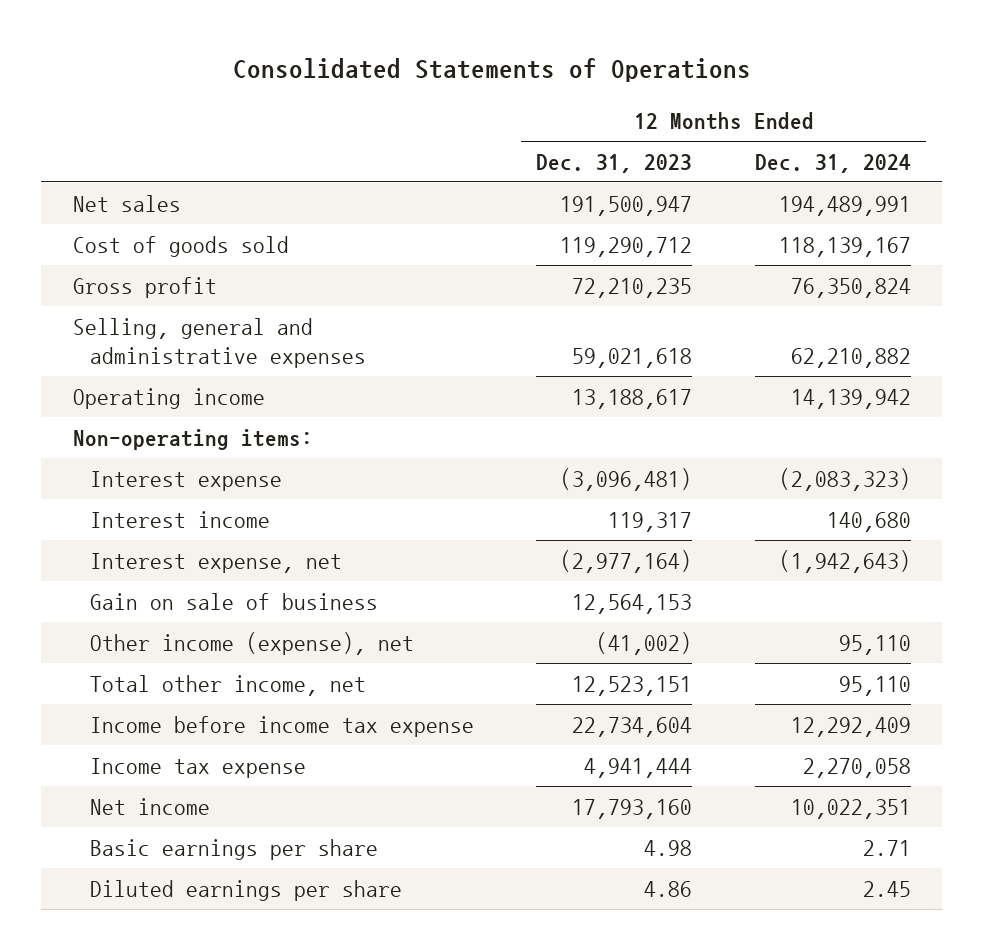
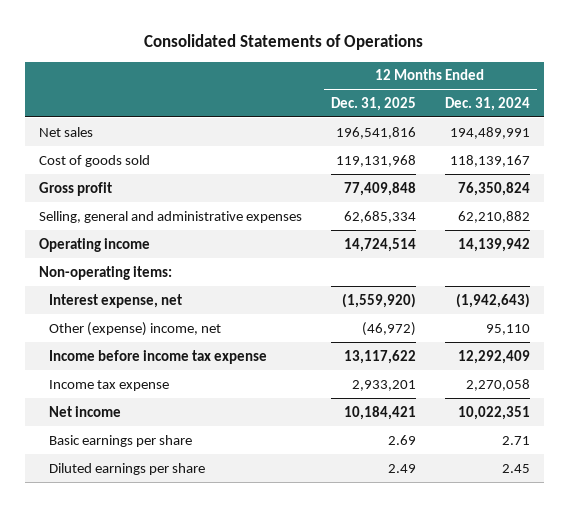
- | 12 Months Ended Dec. 31, 2023 | 12 Months Ended Dec. 31, 2024
+ | 12 Months Ended Dec. 31, 2025 | 12 Months Ended Dec. 31, 2024
- Interest expense | (3,096,481) | (2,083,323)
- Interest income | 119,317 | 140,680
- Gain on sale of business | 12,564,153 |
- Other income (expense), net | (41,002) | 95,110
- Total other income, net | 12,523,151 | 95,110
+ Other (expense) income, net | (46,972) | 95,110

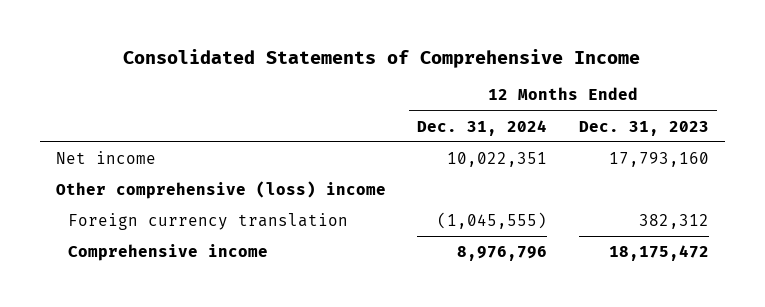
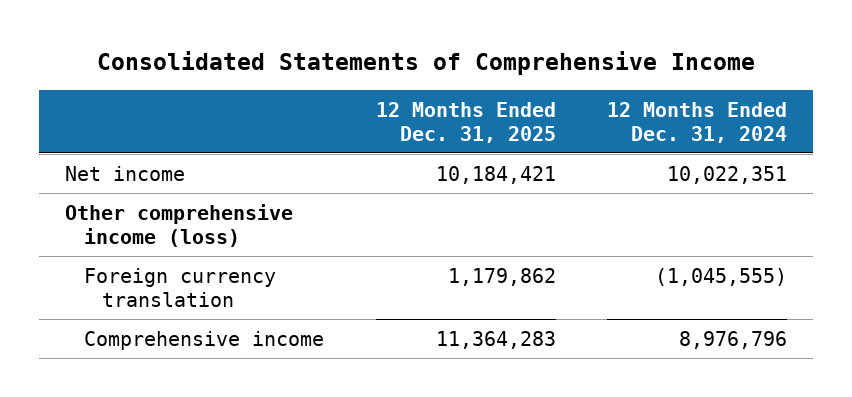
- | 12 Months Ended Dec. 31, 2024 | 12 Months Ended Dec. 31, 2023
+ | 12 Months Ended Dec. 31, 2025 | 12 Months Ended Dec. 31, 2024
- Other comprehensive (loss) income
+ Other comprehensive income (loss)

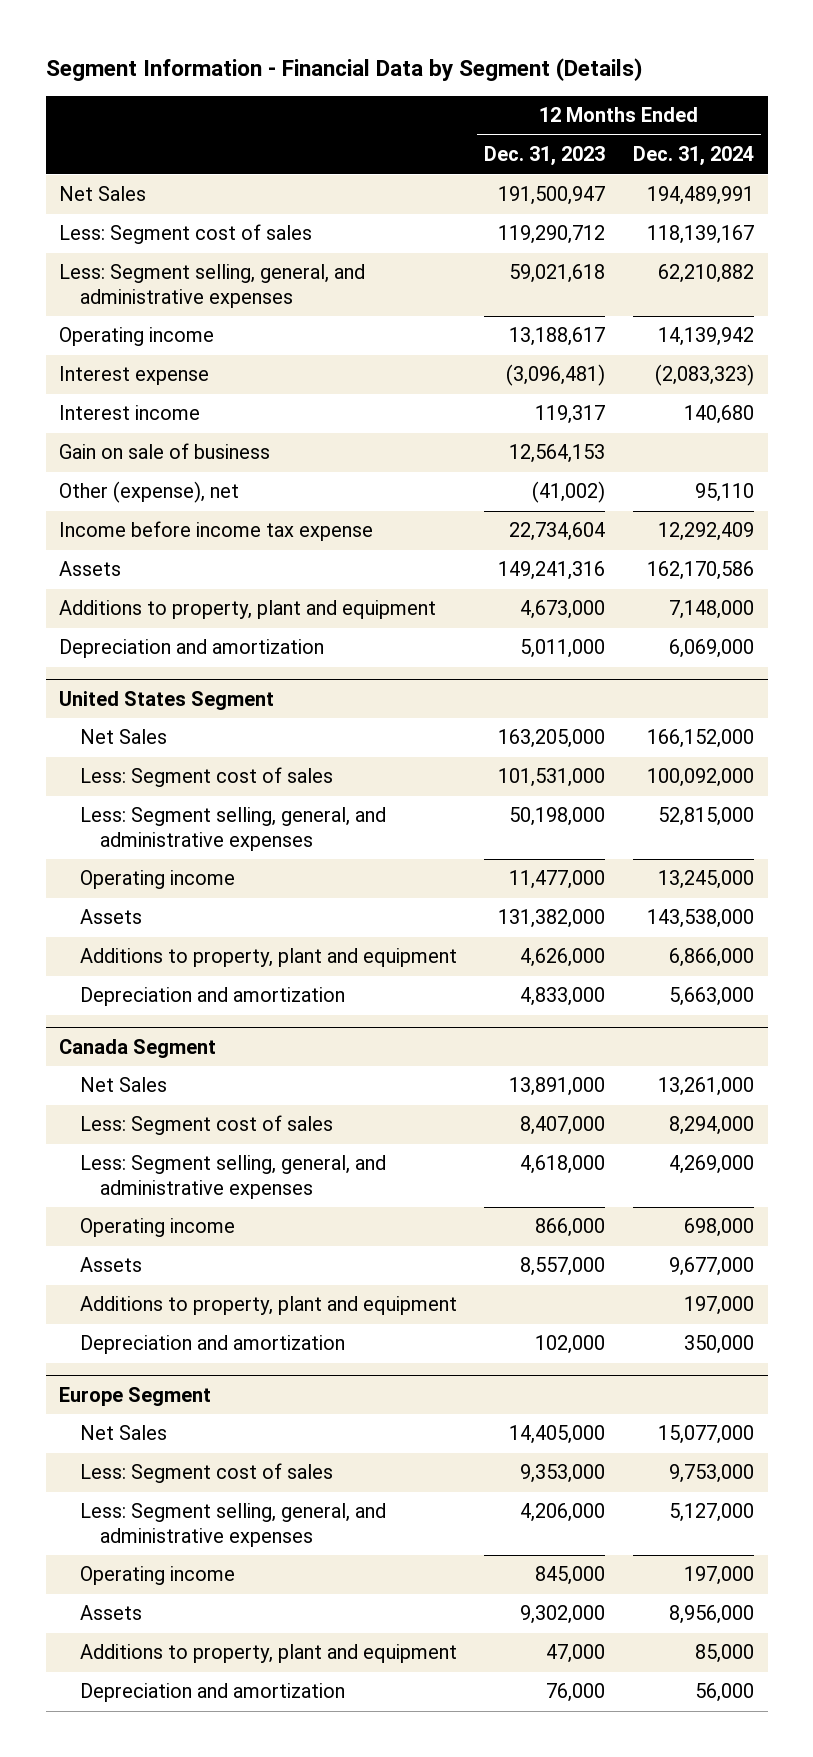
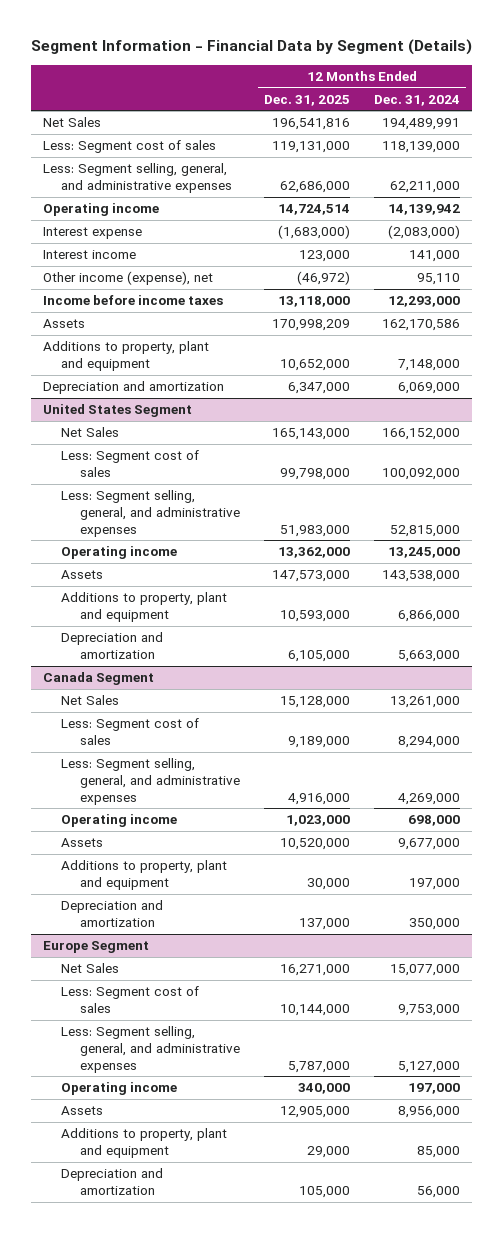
- | 12 Months Ended Dec. 31, 2023 | 12 Months Ended Dec. 31, 2024
+ | 12 Months Ended Dec. 31, 2025 | 12 Months Ended Dec. 31, 2024
- Less: Segment cost of sales | 119,290,712 | 118,139,167
- Less: Segment selling, general, and administrative expenses | 59,021,618 | 62,210,882
+ Less: Segment cost of sales | 119,131,000 | 118,139,000
+ Less: Segment selling, general, and administrative expenses | 62,686,000 | 62,211,000
- Interest expense | (3,096,481) | (2,083,323)
- Interest income | 119,317 | 140,680
- Gain on sale of business | 12,564,153 |
- Other (expense), net | (41,002) | 95,110
- Income before income tax expense | 22,734,604 | 12,292,409
+ Interest expense | (1,683,000) | (2,083,000)
+ Interest income | 123,000 | 141,000
+ Other income (expense), net | (46,972) | 95,110
+ Income before income taxes | 13,118,000 | 12,293,000

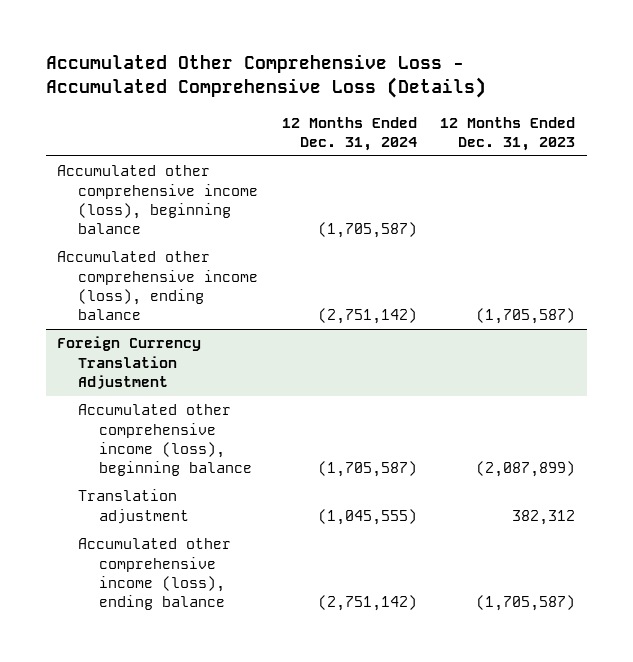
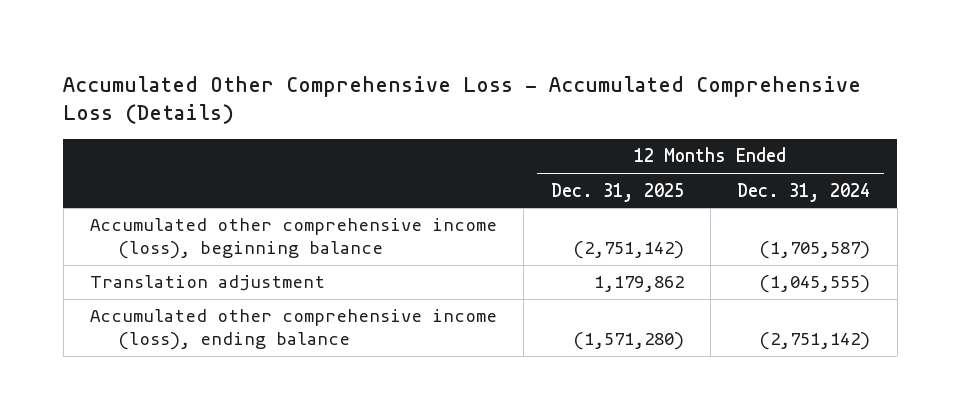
- | 12 Months Ended Dec. 31, 2024 | 12 Months Ended Dec. 31, 2023
+ | 12 Months Ended Dec. 31, 2025 | 12 Months Ended Dec. 31, 2024
- Accumulated other comprehensive income (loss), ending balance | (2,751,142) | (1,705,587)
- Foreign Currency Translation Adjustment
- Accumulated other comprehensive income (loss), beginning balance | (1,705,587) | (2,087,899)

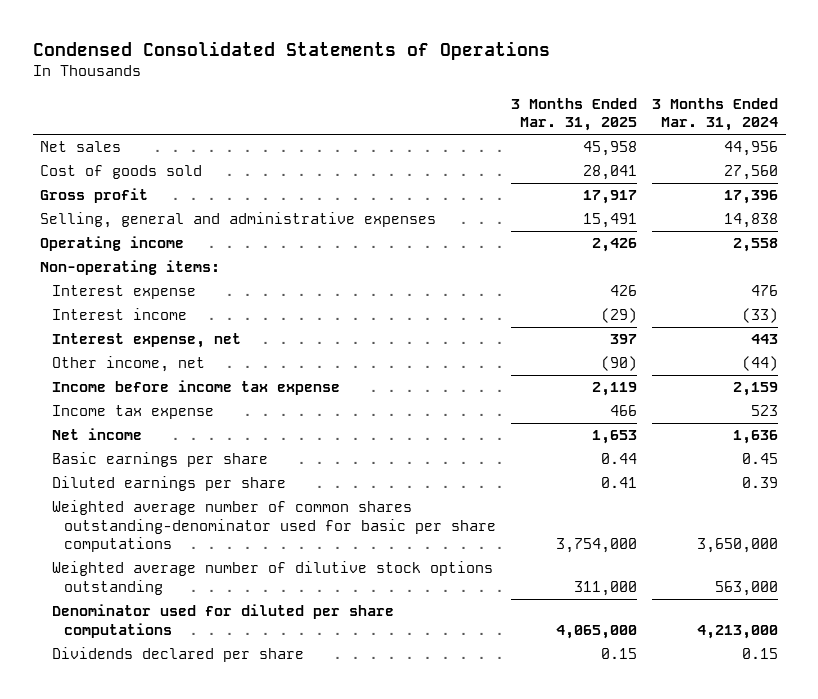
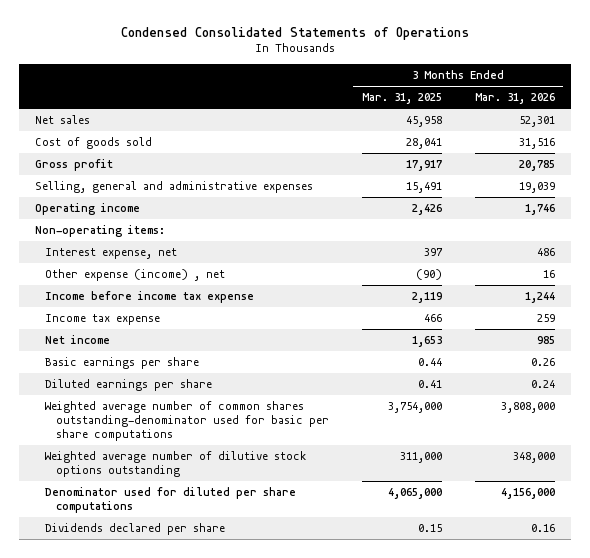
- | 3 Months Ended Mar. 31, 2025 | 3 Months Ended Mar. 31, 2024
+ | 3 Months Ended Mar. 31, 2025 | 3 Months Ended Mar. 31, 2026
- Interest expense | 426 | 476
- Interest income | (29) | (33)
- Other income, net | (90) | (44)
+ Other expense (income) , net | (90) | 16

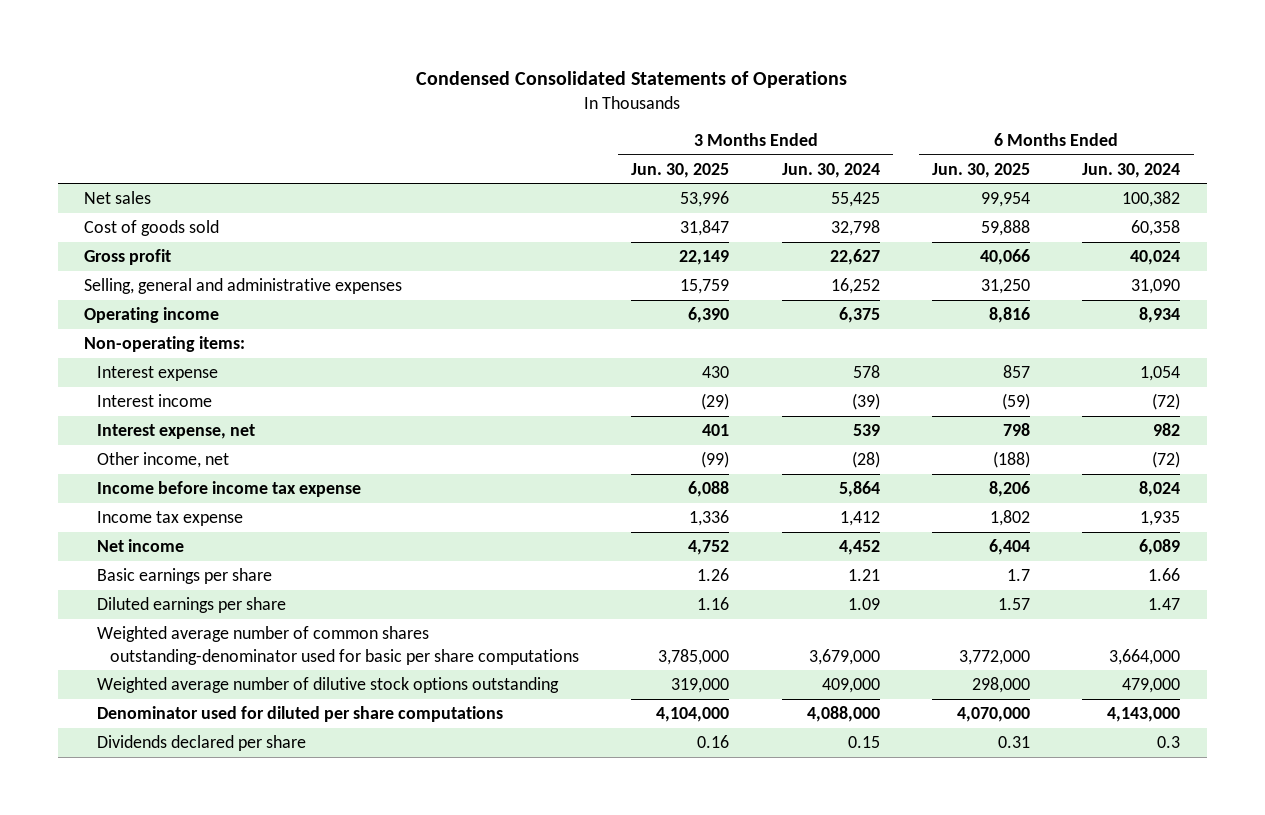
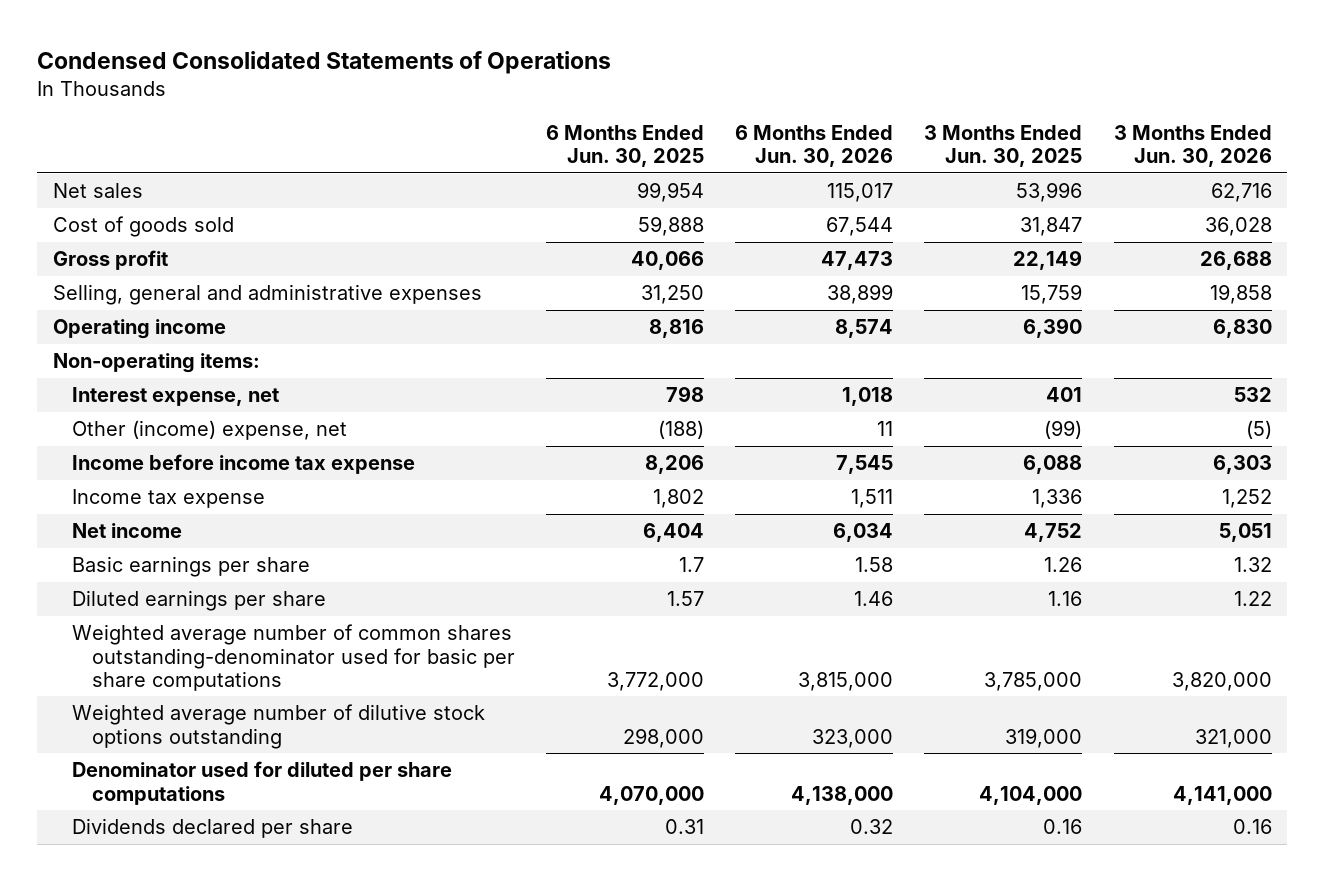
- | 3 Months Ended Jun. 30, 2025 | 3 Months Ended Jun. 30, 2024 | 6 Months Ended Jun. 30, 2025 | 6 Months Ended Jun. 30, 2024
+ | 6 Months Ended Jun. 30, 2025 | 6 Months Ended Jun. 30, 2026 | 3 Months Ended Jun. 30, 2025 | 3 Months Ended Jun. 30, 2026
- Interest expense | 430 | 578 | 857 | 1,054
- Interest income | (29) | (39) | (59) | (72)
- Other income, net | (99) | (28) | (188) | (72)
+ Other (income) expense, net | (188) | 11 | (99) | (5)

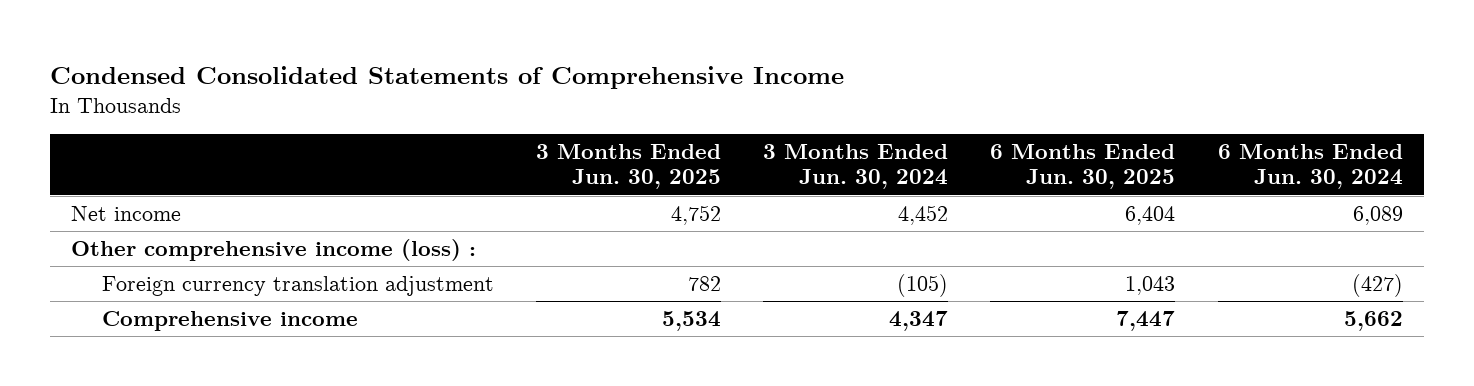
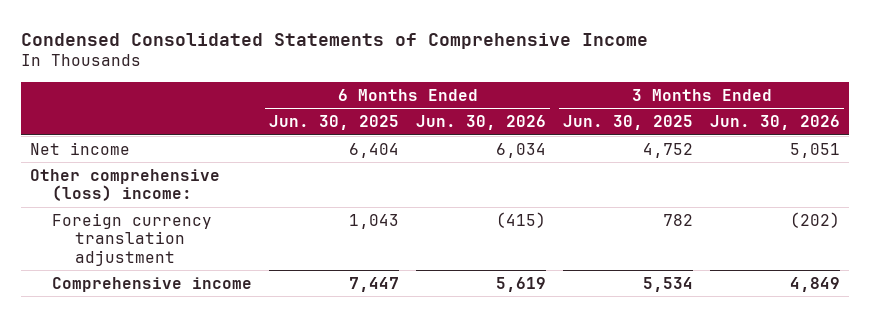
- | 3 Months Ended Jun. 30, 2025 | 3 Months Ended Jun. 30, 2024 | 6 Months Ended Jun. 30, 2025 | 6 Months Ended Jun. 30, 2024
+ | 6 Months Ended Jun. 30, 2025 | 6 Months Ended Jun. 30, 2026 | 3 Months Ended Jun. 30, 2025 | 3 Months Ended Jun. 30, 2026
- Other comprehensive income (loss) :
+ Other comprehensive (loss) income:

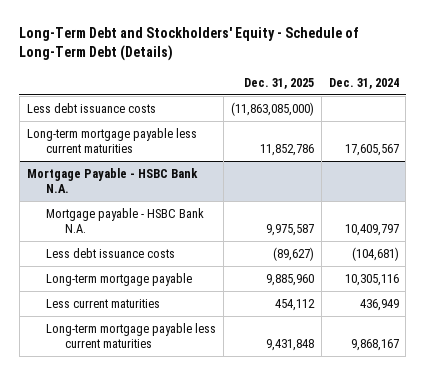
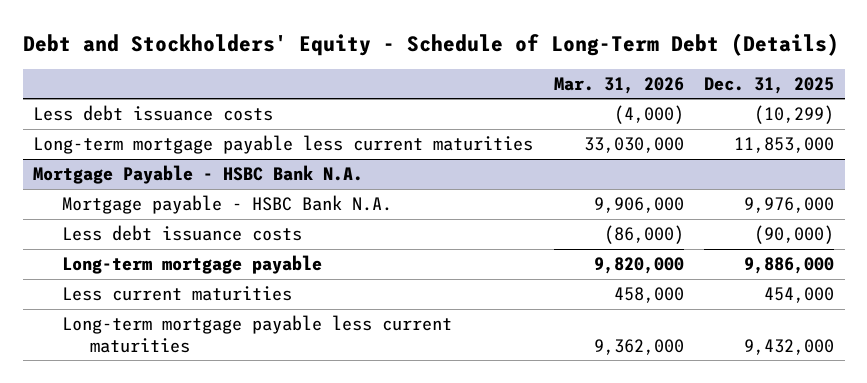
- Long-Term Debt and Stockholders' Equity - Schedule of Long-Term Debt (Details)
+ Debt and Stockholders' Equity - Schedule of Long-Term Debt (Details)
- | Dec. 31, 2025 | Dec. 31, 2024
+ | Mar. 31, 2026 | Dec. 31, 2025
- Less debt issuance costs | (11,863,085,000) |
- Long-term mortgage payable less current maturities | 11,852,786 | 17,605,567
+ Less debt issuance costs | (4,000) | (10,299)
+ Long-term mortgage payable less current maturities | 33,030,000 | 11,853,000
@ Mortgage Payable - HSBC Bank N.A.
- Mortgage payable - HSBC Bank N.A. | 9,975,587 | 10,409,797
- Less debt issuance costs | (89,627) | (104,681)
- Long-term mortgage payable | 9,885,960 | 10,305,116
- Less current maturities | 454,112 | 436,949
- Long-term mortgage payable less current maturities | 9,431,848 | 9,868,167
+ Mortgage payable - HSBC Bank N.A. | 9,906,000 | 9,976,000
+ Less debt issuance costs | (86,000) | (90,000)
+ Long-term mortgage payable | 9,820,000 | 9,886,000
+ Less current maturities | 458,000 | 454,000
+ Long-term mortgage payable less current maturities | 9,362,000 | 9,432,000

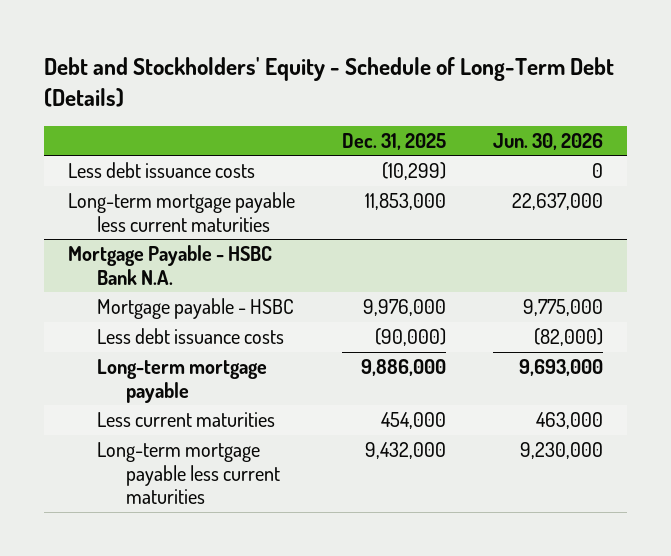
- | Mar. 31, 2026 | Dec. 31, 2025
+ | Dec. 31, 2025 | Jun. 30, 2026
@ Mortgage Payable - HSBC Bank N.A.
- Mortgage payable - HSBC Bank N.A. | 9,906,000 | 9,976,000
+ Mortgage payable - HSBC | 9,976,000 | 9,775,000

